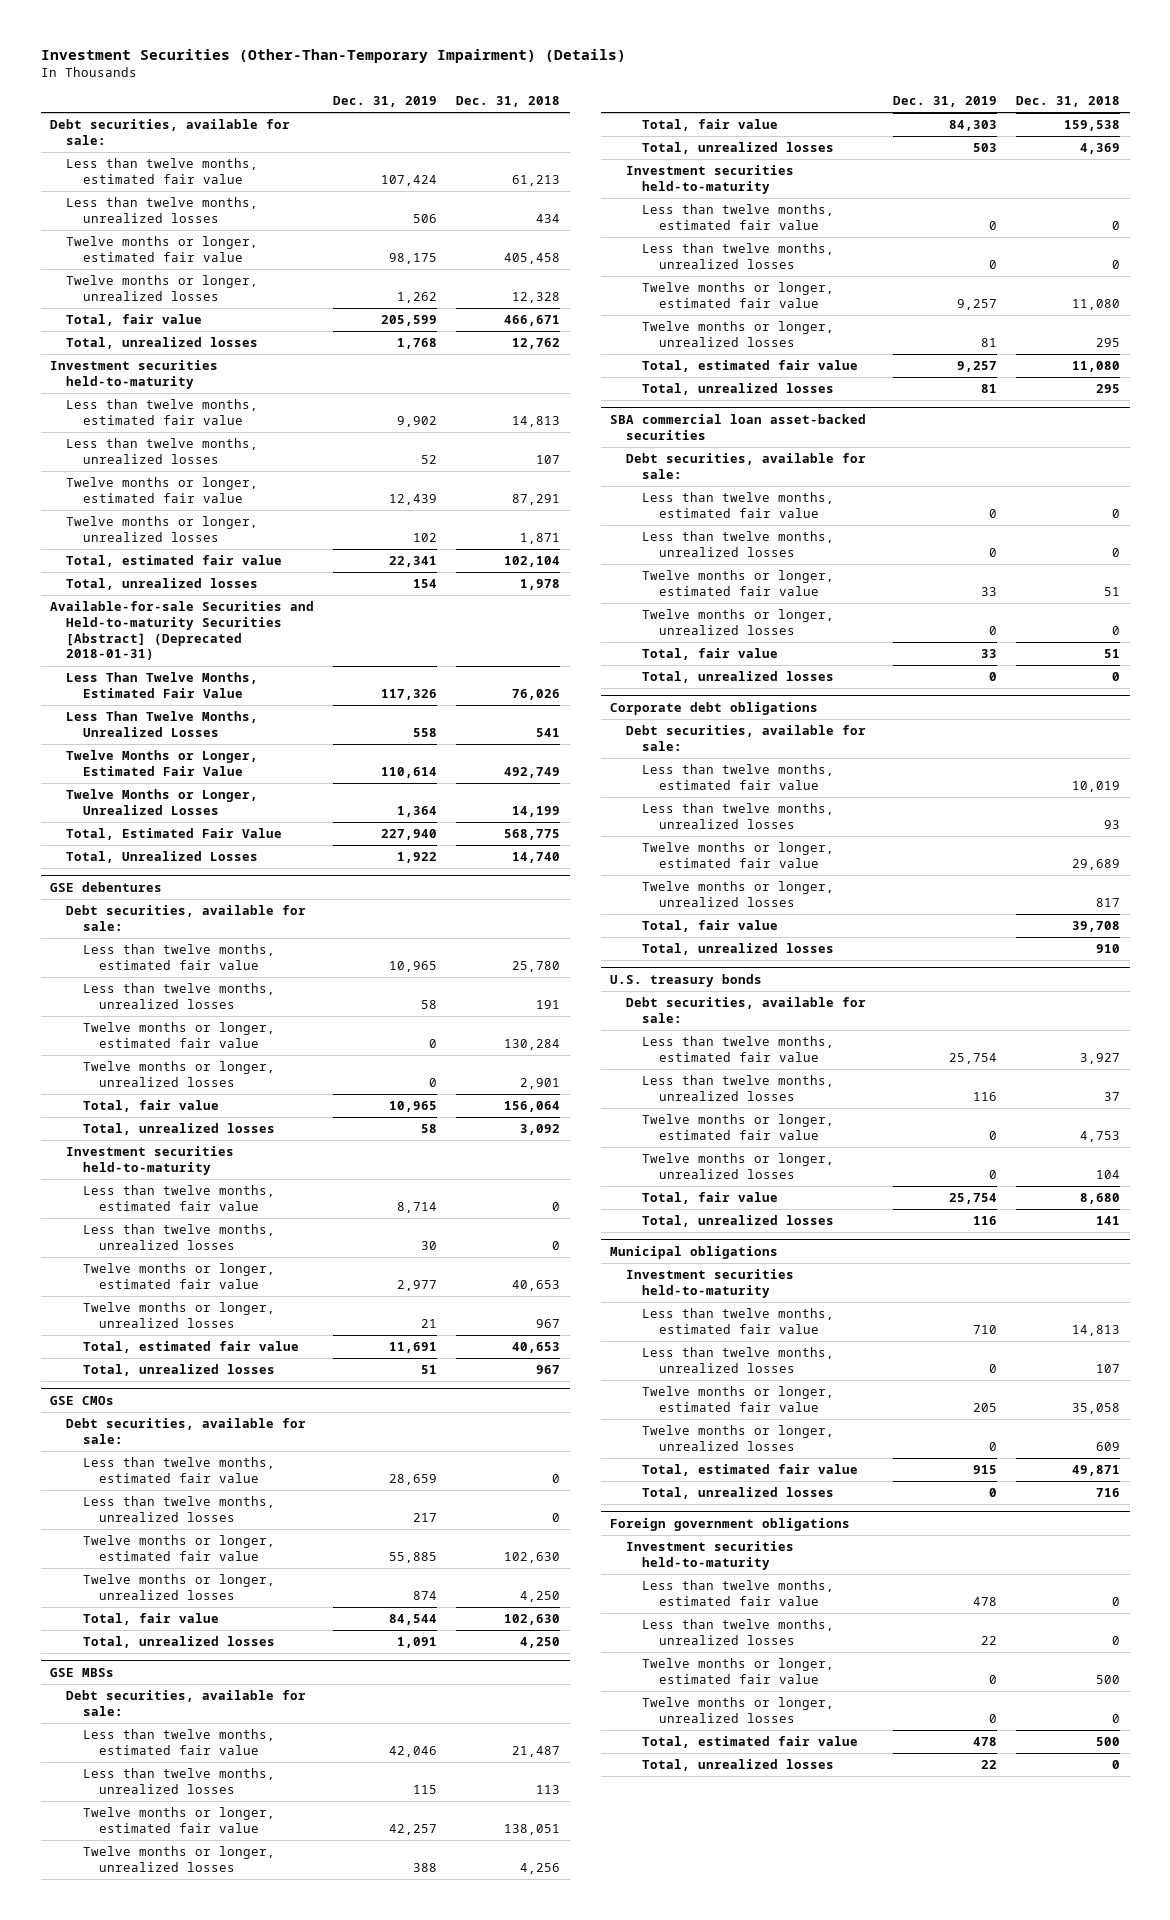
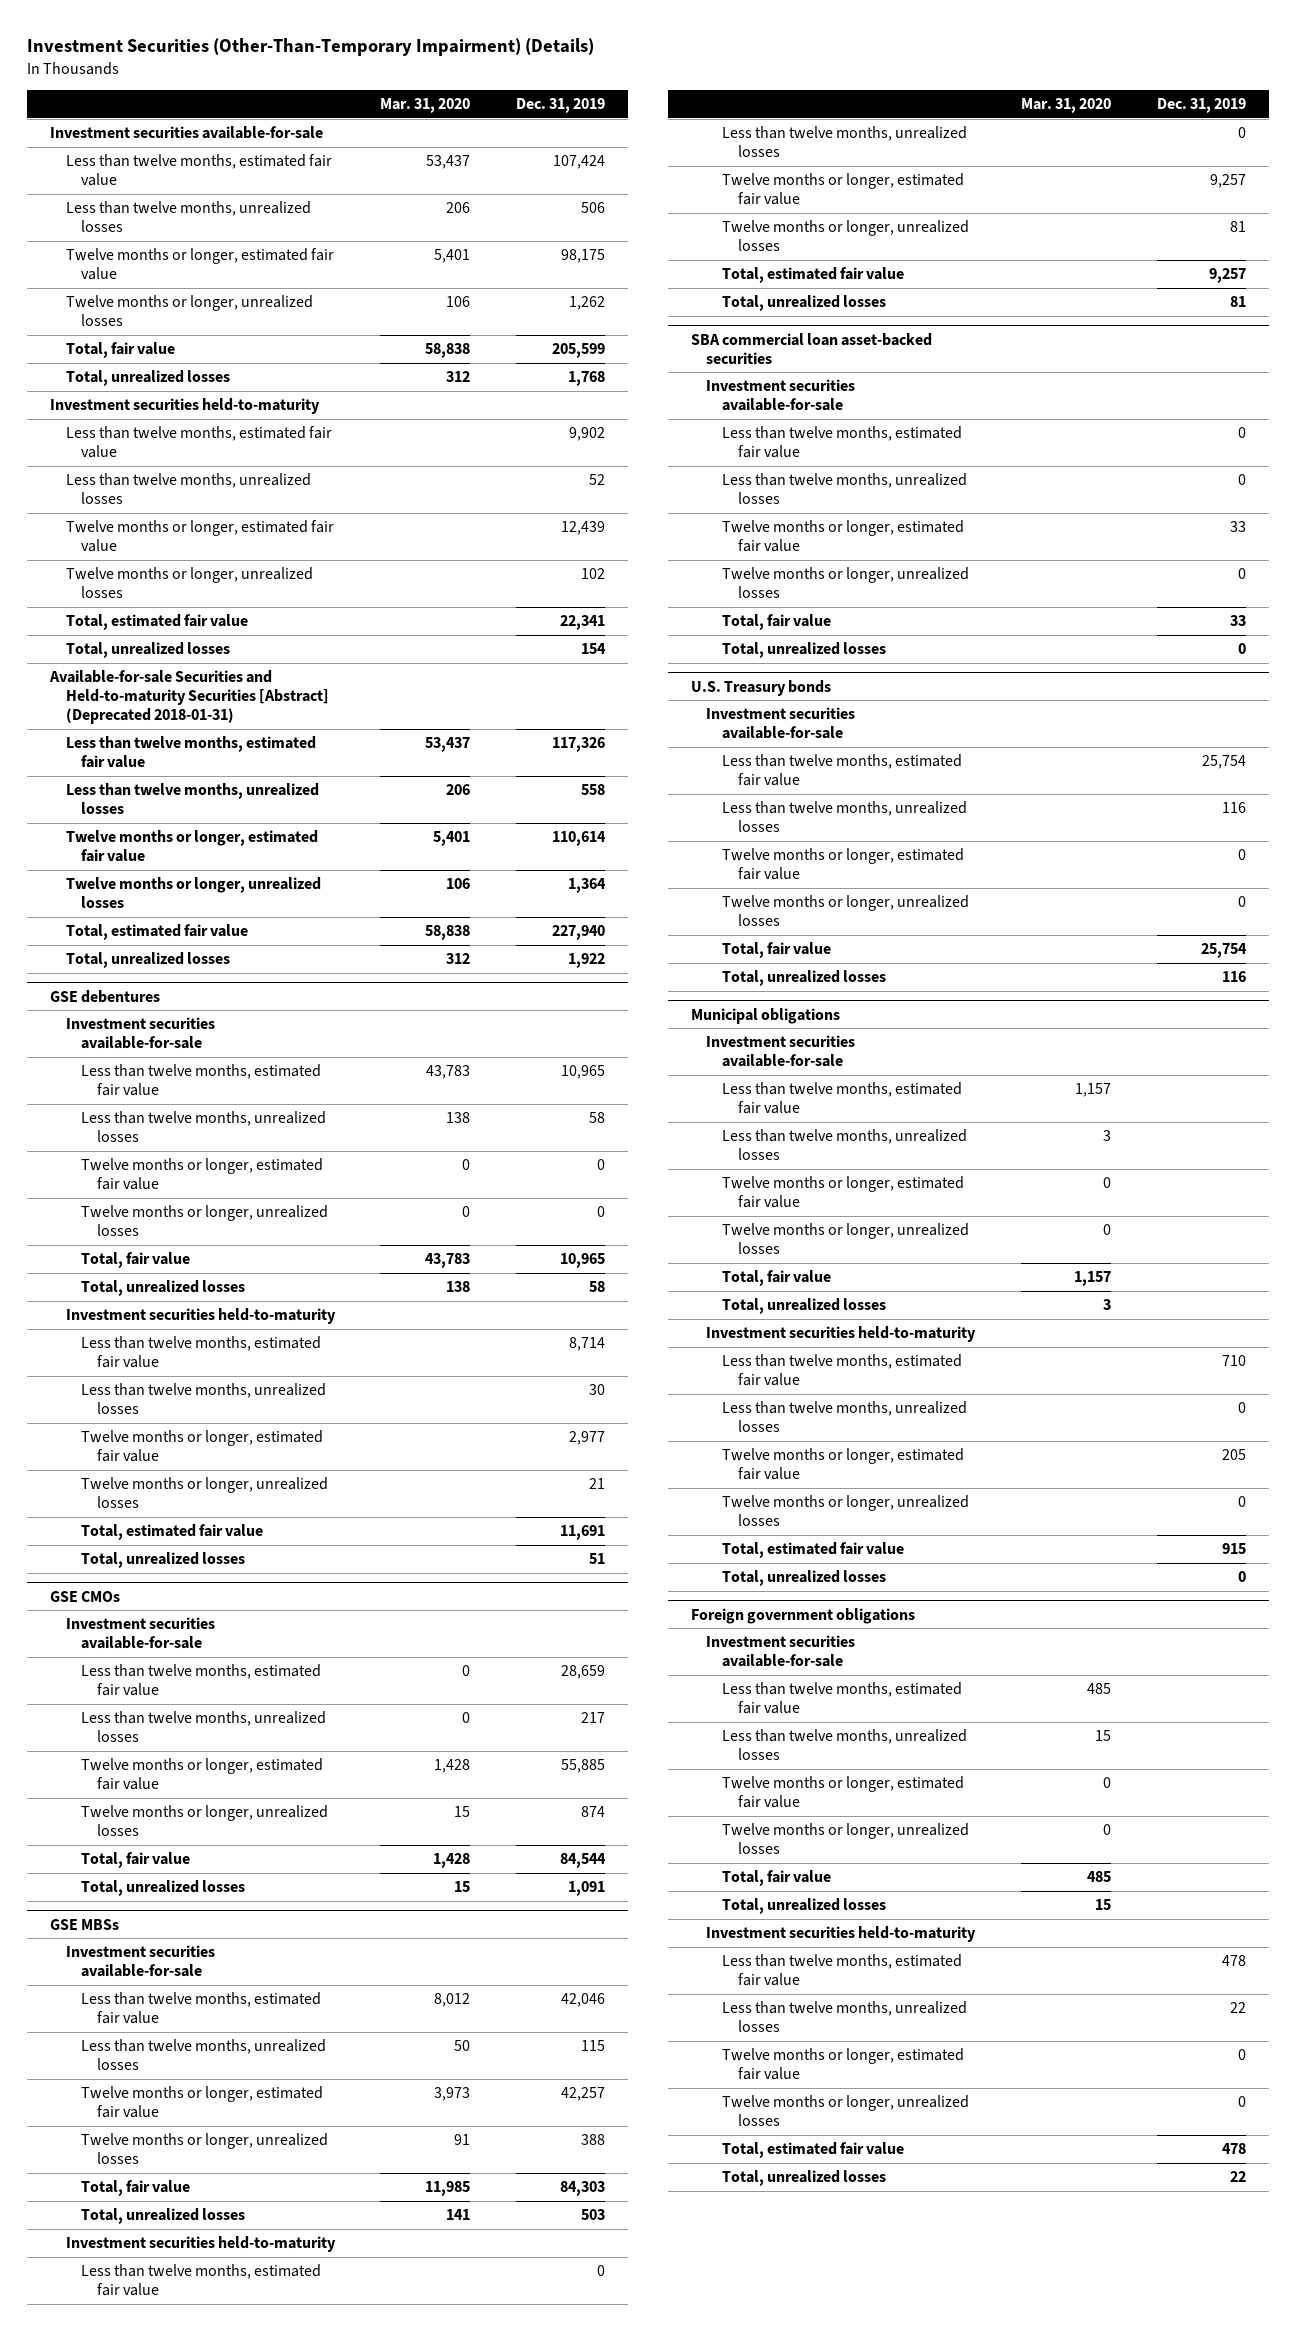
- | Dec. 31, 2019 | Dec. 31, 2018
+ | Mar. 31, 2020 | Dec. 31, 2019
- Debt securities, available for sale:
+ Investment securities available-for-sale
- Less Than Twelve Months, Estimated Fair Value | 117,326 | 76,026
- Less Than Twelve Months, Unrealized Losses | 558 | 541
- Twelve Months or Longer, Estimated Fair Value | 110,614 | 492,749
- Twelve Months or Longer, Unrealized Losses | 1,364 | 14,199
- Total, Estimated Fair Value | 227,940 | 568,775
- Total, Unrealized Losses | 1,922 | 14,740
+ Less than twelve months, estimated fair value | 53,437 | 117,326
+ Less than twelve months, unrealized losses | 206 | 558
+ Twelve months or longer, estimated fair value | 5,401 | 110,614
+ Twelve months or longer, unrealized losses | 106 | 1,364
+ Total, estimated fair value | 58,838 | 227,940
+ Total, unrealized losses | 312 | 1,922
@ GSE debentures
- Debt securities, available for sale:
+ Investment securities available-for-sale
@ GSE CMOs
- Debt securities, available for sale:
+ Investment securities available-for-sale
@ GSE MBSs
- Debt securities, available for sale:
+ Investment securities available-for-sale
@ SBA commercial loan asset-backed securities
- Debt securities, available for sale:
+ Investment securities available-for-sale
- Corporate debt obligations
- Debt securities, available for sale:
- Less than twelve months, estimated fair value | | 10,019
- Less than twelve months, unrealized losses | | 93
- Twelve months or longer, estimated fair value | | 29,689
- Twelve months or longer, unrealized losses | | 817
- Total, fair value | | 39,708
- Total, unrealized losses | | 910
- U.S. treasury bonds
- Debt securities, available for sale:
+ U.S. Treasury bonds
+ Investment securities available-for-sale
@ Municipal obligations
+ Investment securities available-for-sale
+ Less than twelve months, estimated fair value | 1,157 |
+ Less than twelve months, unrealized losses | 3 |
+ Twelve months or longer, estimated fair value | 0 |
+ Twelve months or longer, unrealized losses | 0 |
+ Total, fair value | 1,157 |
+ Total, unrealized losses | 3 |
@ Foreign government obligations
+ Investment securities available-for-sale
+ Less than twelve months, estimated fair value | 485 |
+ Less than twelve months, unrealized losses | 15 |
+ Twelve months or longer, estimated fair value | 0 |
+ Twelve months or longer, unrealized losses | 0 |
+ Total, fair value | 485 |
+ Total, unrealized losses | 15 |

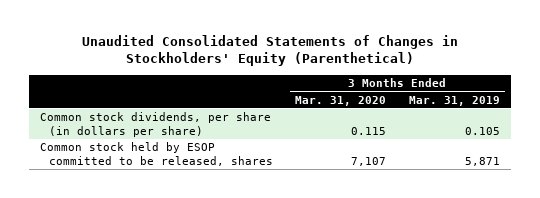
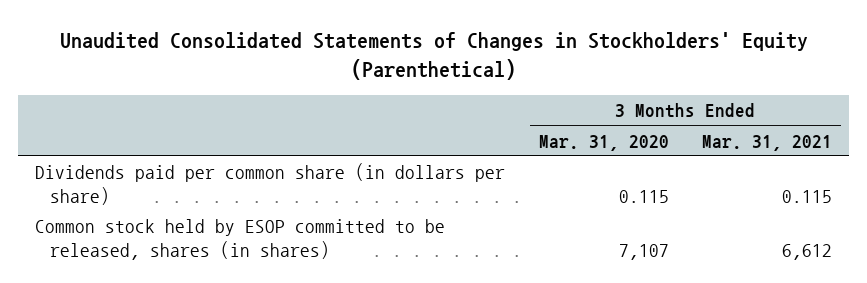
- | 3 Months Ended Mar. 31, 2020 | 3 Months Ended Mar. 31, 2019
+ | 3 Months Ended Mar. 31, 2020 | 3 Months Ended Mar. 31, 2021
- Common stock dividends, per share (in dollars per share) | 0.115 | 0.105
- Common stock held by ESOP committed to be released, shares | 7,107 | 5,871
+ Dividends paid per common share (in dollars per share) | 0.115 | 0.115
+ Common stock held by ESOP committed to be released, shares (in shares) | 7,107 | 6,612

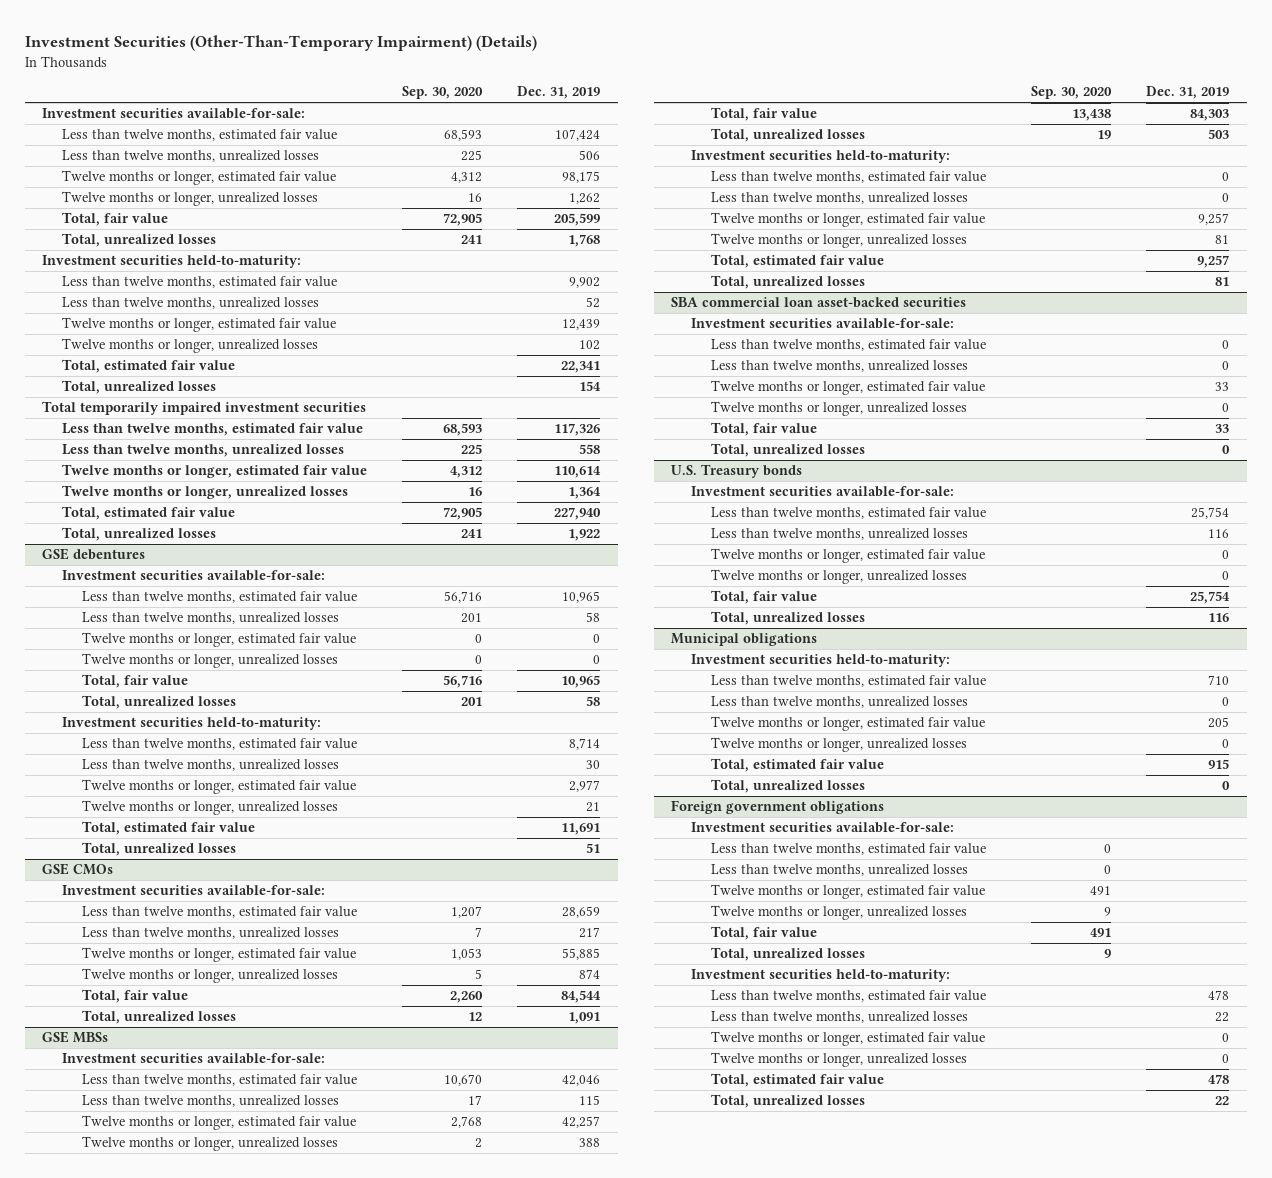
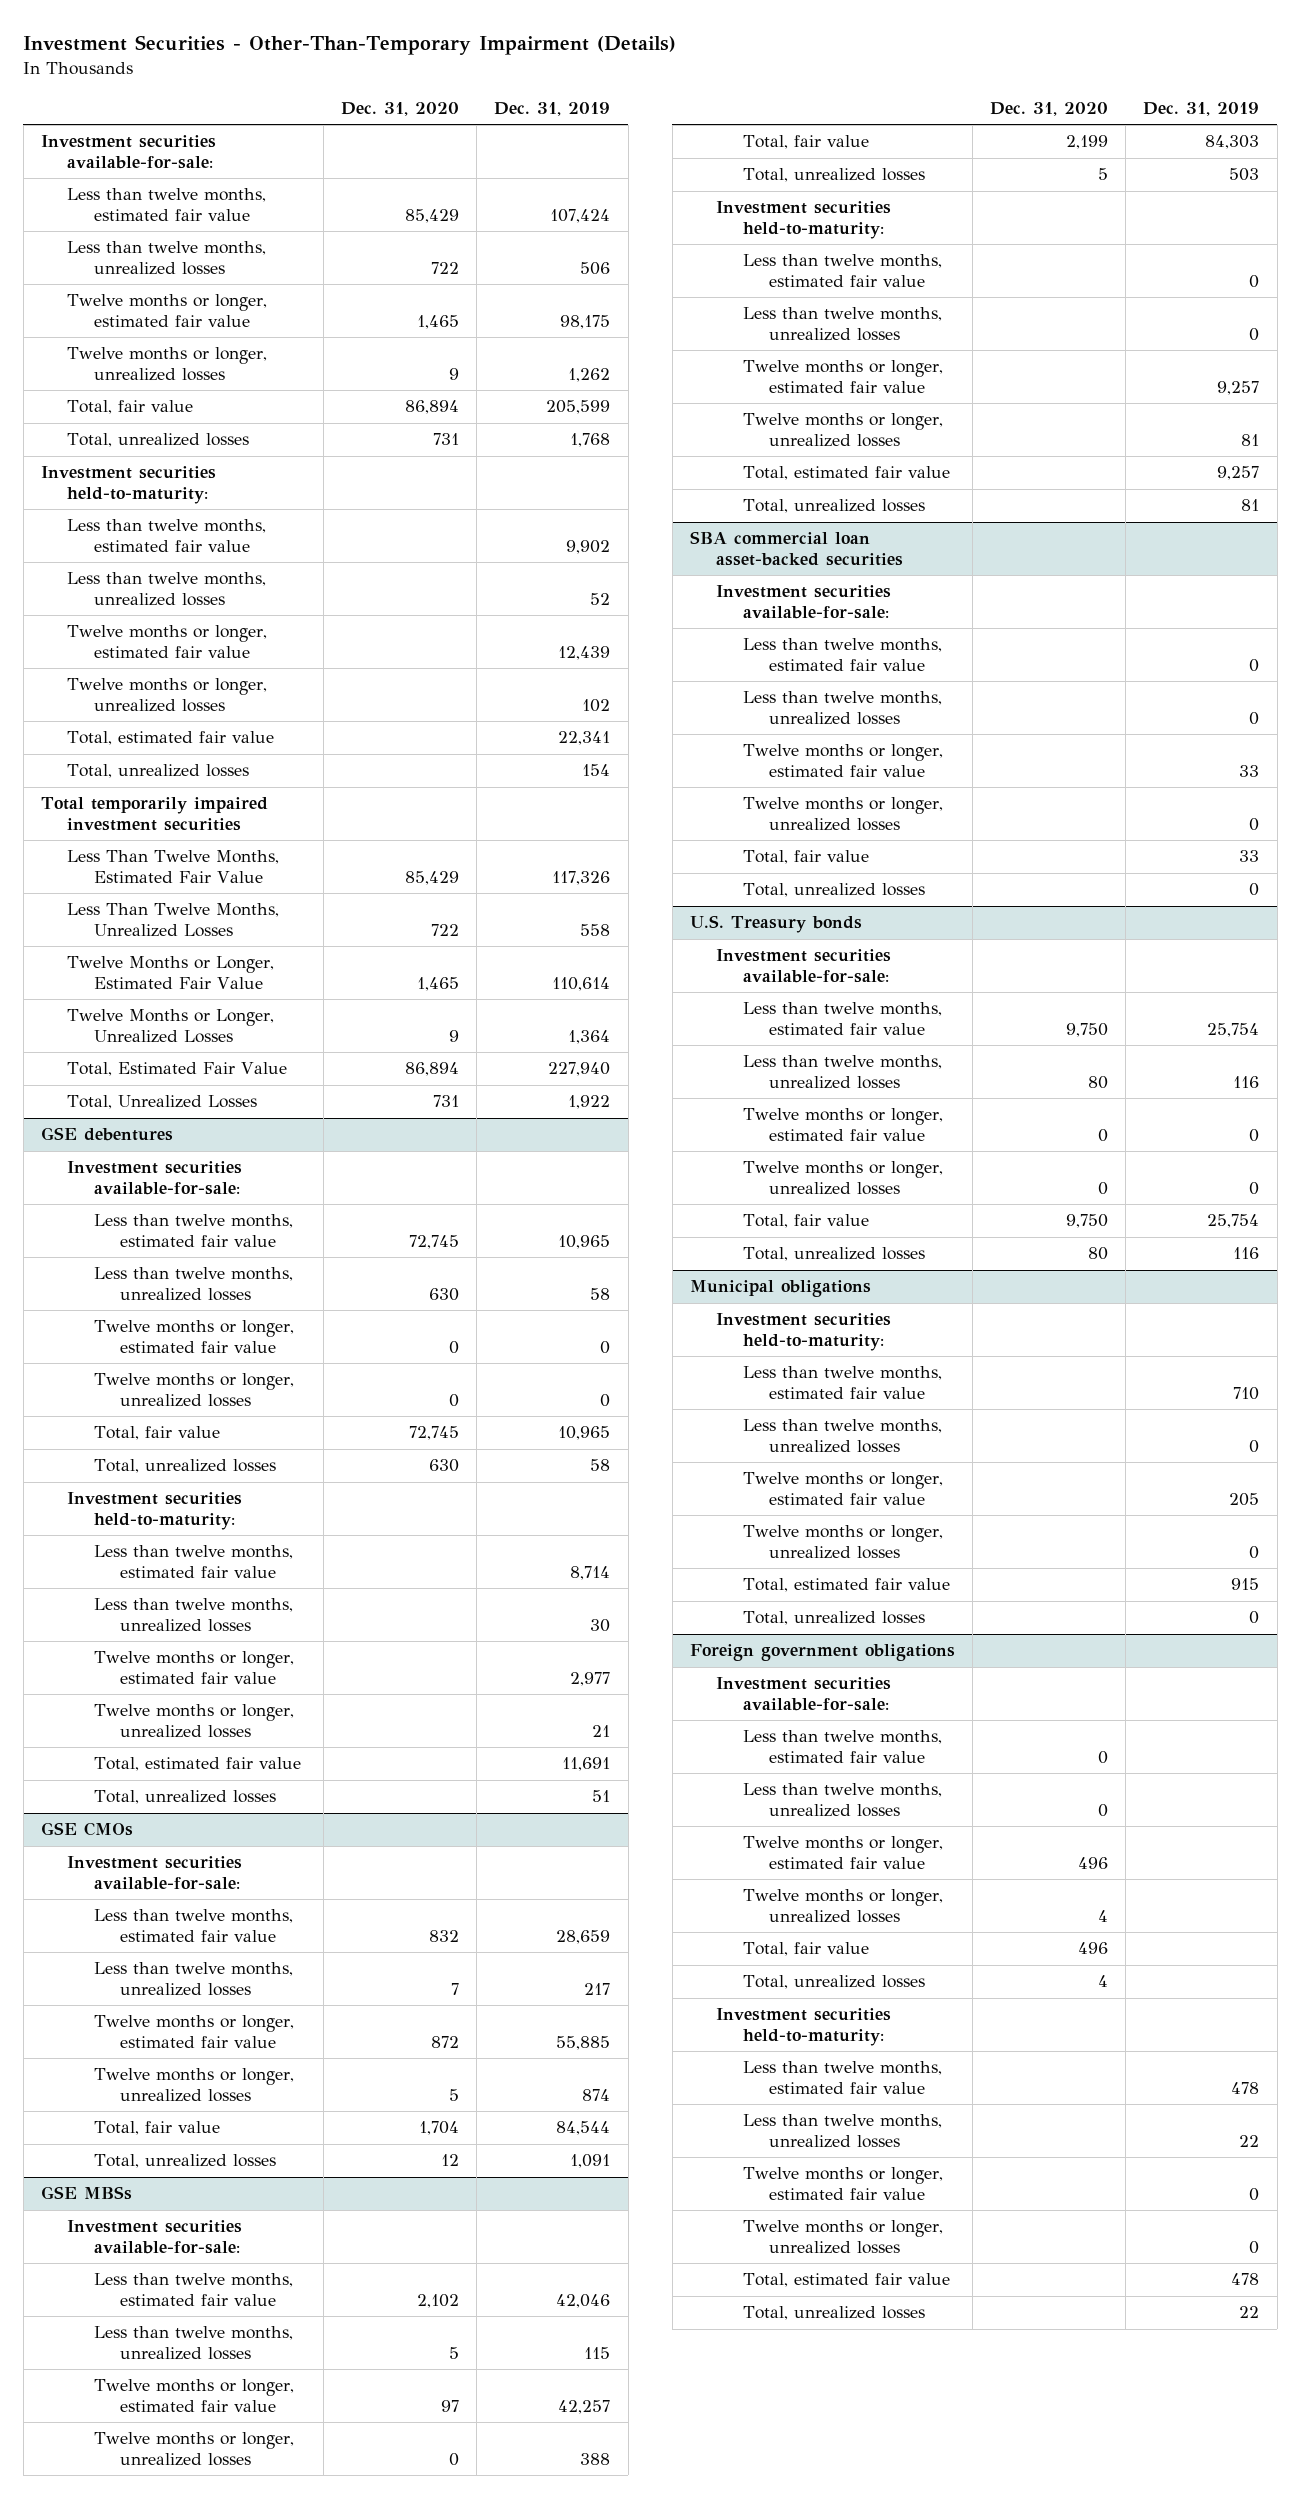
- Investment Securities (Other-Than-Temporary Impairment) (Details)
+ Investment Securities - Other-Than-Temporary Impairment (Details)
- | Sep. 30, 2020 | Dec. 31, 2019
+ | Dec. 31, 2020 | Dec. 31, 2019
- Less than twelve months, estimated fair value | 68,593 | 117,326
- Less than twelve months, unrealized losses | 225 | 558
- Twelve months or longer, estimated fair value | 4,312 | 110,614
- Twelve months or longer, unrealized losses | 16 | 1,364
- Total, estimated fair value | 72,905 | 227,940
- Total, unrealized losses | 241 | 1,922
+ Less Than Twelve Months, Estimated Fair Value | 85,429 | 117,326
+ Less Than Twelve Months, Unrealized Losses | 722 | 558
+ Twelve Months or Longer, Estimated Fair Value | 1,465 | 110,614
+ Twelve Months or Longer, Unrealized Losses | 9 | 1,364
+ Total, Estimated Fair Value | 86,894 | 227,940
+ Total, Unrealized Losses | 731 | 1,922

